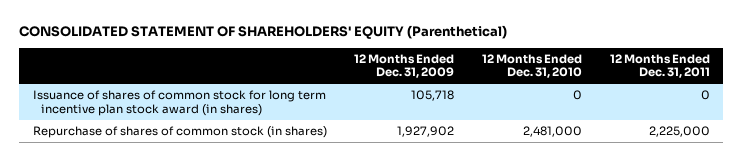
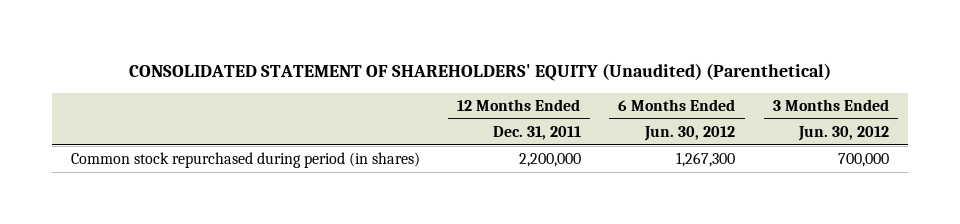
- CONSOLIDATED STATEMENT OF SHAREHOLDERS' EQUITY (Parenthetical)
+ CONSOLIDATED STATEMENT OF SHAREHOLDERS' EQUITY (Unaudited) (Parenthetical)
- | 12 Months Ended Dec. 31, 2009 | 12 Months Ended Dec. 31, 2010 | 12 Months Ended Dec. 31, 2011
+ | 12 Months Ended Dec. 31, 2011 | 6 Months Ended Jun. 30, 2012 | 3 Months Ended Jun. 30, 2012
- Issuance of shares of common stock for long term incentive plan stock award (in shares) | 105,718 | 0 | 0
- Repurchase of shares of common stock (in shares) | 1,927,902 | 2,481,000 | 2,225,000
+ Common stock repurchased during period (in shares) | 2,200,000 | 1,267,300 | 700,000

